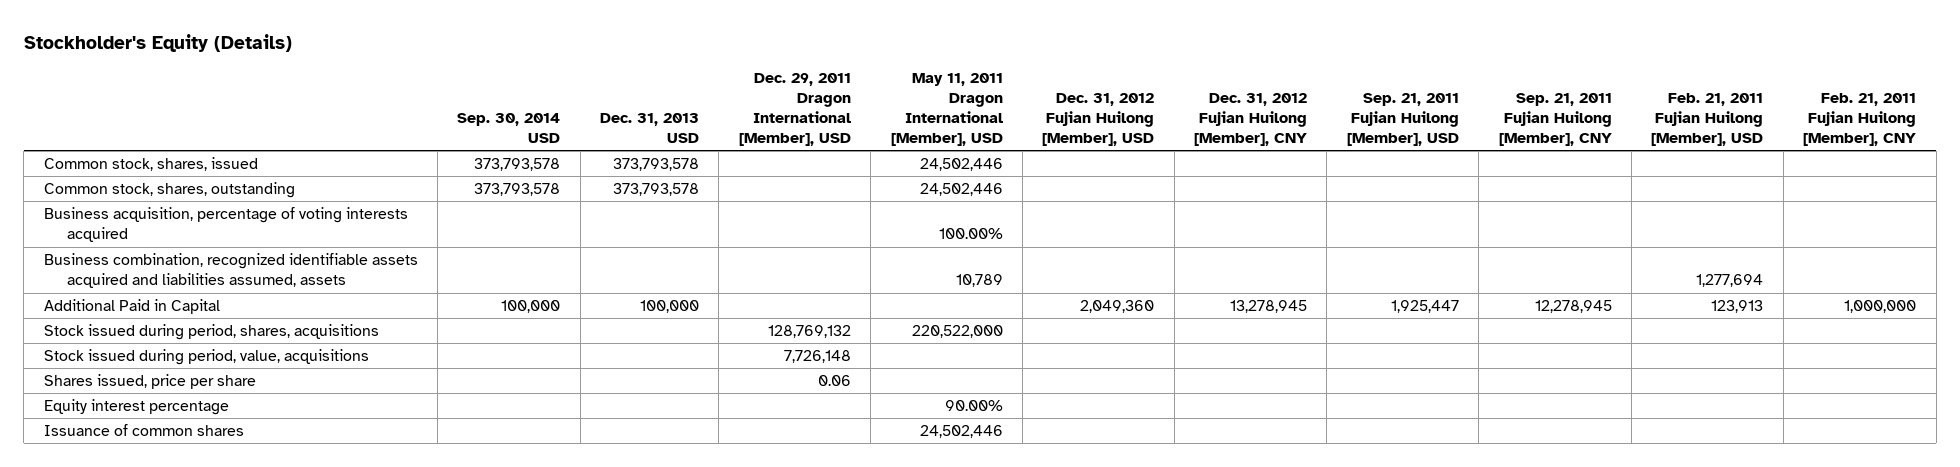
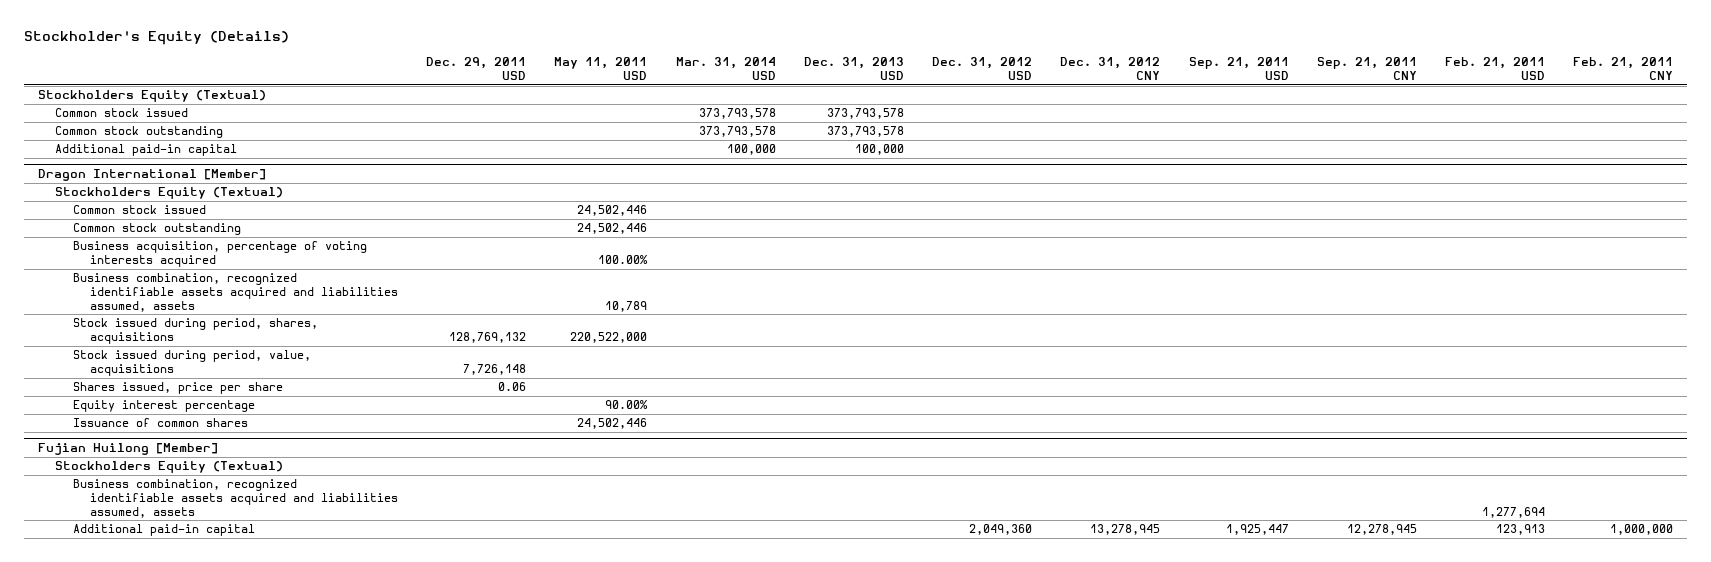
- | Sep. 30, 2014 USD | Dec. 31, 2013 USD | Dec. 29, 2011 Dragon International [Member], USD | May 11, 2011 Dragon International [Member], USD | Dec. 31, 2012 Fujian Huilong [Member], USD | Dec. 31, 2012 Fujian Huilong [Member], CNY | Sep. 21, 2011 Fujian Huilong [Member], USD | Sep. 21, 2011 Fujian Huilong [Member], CNY | Feb. 21, 2011 Fujian Huilong [Member], USD | Feb. 21, 2011 Fujian Huilong [Member], CNY
+ | Dec. 29, 2011 USD | May 11, 2011 USD | Mar. 31, 2014 USD | Dec. 31, 2013 USD | Dec. 31, 2012 USD | Dec. 31, 2012 CNY | Sep. 21, 2011 USD | Sep. 21, 2011 CNY | Feb. 21, 2011 USD | Feb. 21, 2011 CNY
- Common stock, shares, issued | 373,793,578 | 373,793,578 | | 24,502,446 | | | | | |
- Common stock, shares, outstanding | 373,793,578 | 373,793,578 | | 24,502,446 | | | | | |
- Business acquisition, percentage of voting interests acquired | | | | 100.00% | | | | | |
- Business combination, recognized identifiable assets acquired and liabilities assumed, assets | | | | 10,789 | | | | | 1,277,694 |
- Additional Paid in Capital | 100,000 | 100,000 | | | 2,049,360 | 13,278,945 | 1,925,447 | 12,278,945 | 123,913 | 1,000,000
- Stock issued during period, shares, acquisitions | | | 128,769,132 | 220,522,000 | | | | | |
- Stock issued during period, value, acquisitions | | | 7,726,148 | | | | | | |
- Shares issued, price per share | | | 0.06 | | | | | | |
- Equity interest percentage | | | | 90.00% | | | | | |
- Issuance of common shares | | | | 24,502,446 | | | | | |
+ Stockholders Equity (Textual)
+ Common stock issued | | | 373,793,578 | 373,793,578 | | | | | |
+ Common stock outstanding | | | 373,793,578 | 373,793,578 | | | | | |
+ Additional paid-in capital | | | 100,000 | 100,000 | | | | | |
+ Dragon International [Member]
+ Stockholders Equity (Textual)
+ Common stock issued | | 24,502,446 | | | | | | | |
+ Common stock outstanding | | 24,502,446 | | | | | | | |
+ Business acquisition, percentage of voting interests acquired | | 100.00% | | | | | | | |
+ Business combination, recognized identifiable assets acquired and liabilities assumed, assets | | 10,789 | | | | | | | |
+ Stock issued during period, shares, acquisitions | 128,769,132 | 220,522,000 | | | | | | | |
+ Stock issued during period, value, acquisitions | 7,726,148 | | | | | | | | |
+ Shares issued, price per share | 0.06 | | | | | | | | |
+ Equity interest percentage | | 90.00% | | | | | | | |
+ Issuance of common shares | | 24,502,446 | | | | | | | |
+ Fujian Huilong [Member]
+ Stockholders Equity (Textual)
+ Business combination, recognized identifiable assets acquired and liabilities assumed, assets | | | | | | | | | 1,277,694 |
+ Additional paid-in capital | | | | | 2,049,360 | 13,278,945 | 1,925,447 | 12,278,945 | 123,913 | 1,000,000

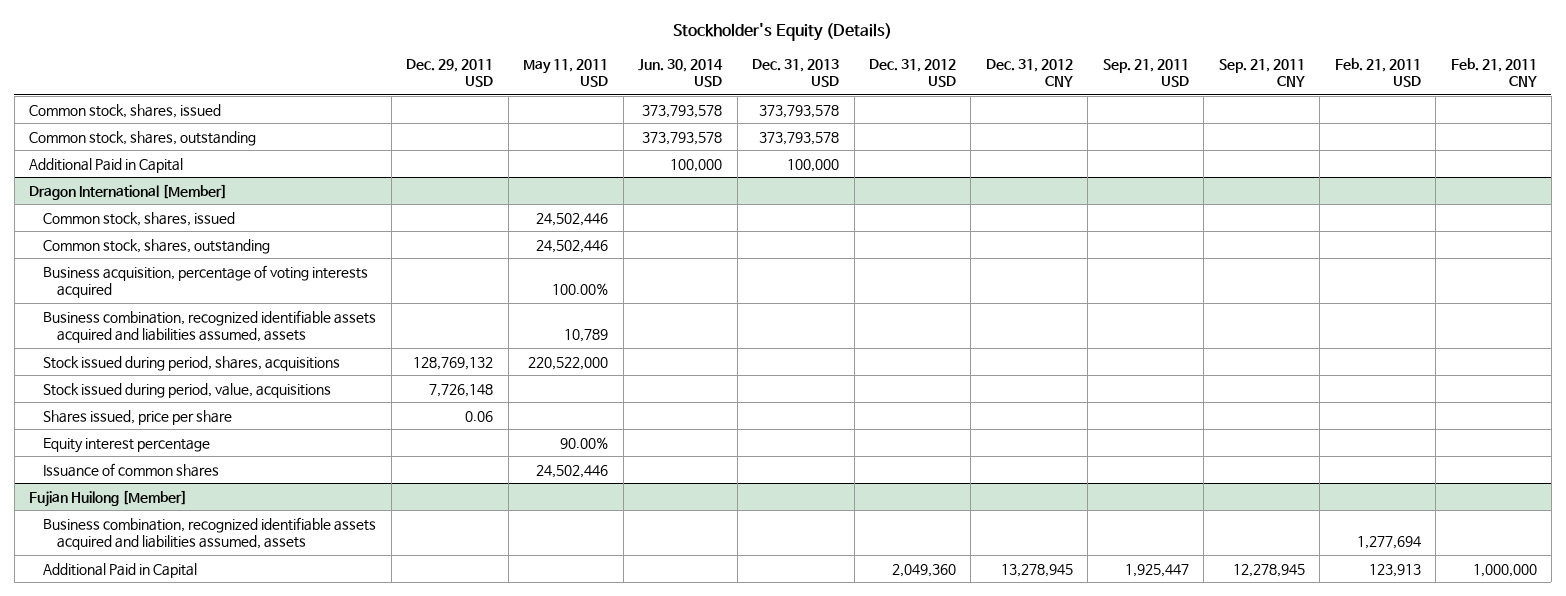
- | Dec. 29, 2011 USD | May 11, 2011 USD | Mar. 31, 2014 USD | Dec. 31, 2013 USD | Dec. 31, 2012 USD | Dec. 31, 2012 CNY | Sep. 21, 2011 USD | Sep. 21, 2011 CNY | Feb. 21, 2011 USD | Feb. 21, 2011 CNY
+ | Dec. 29, 2011 USD | May 11, 2011 USD | Jun. 30, 2014 USD | Dec. 31, 2013 USD | Dec. 31, 2012 USD | Dec. 31, 2012 CNY | Sep. 21, 2011 USD | Sep. 21, 2011 CNY | Feb. 21, 2011 USD | Feb. 21, 2011 CNY
- Stockholders Equity (Textual)
- Common stock issued | | | 373,793,578 | 373,793,578 | | | | | |
- Common stock outstanding | | | 373,793,578 | 373,793,578 | | | | | |
- Additional paid-in capital | | | 100,000 | 100,000 | | | | | |
+ Common stock, shares, issued | | | 373,793,578 | 373,793,578 | | | | | |
+ Common stock, shares, outstanding | | | 373,793,578 | 373,793,578 | | | | | |
+ Additional Paid in Capital | | | 100,000 | 100,000 | | | | | |
@ Dragon International [Member]
- Stockholders Equity (Textual)
- Common stock issued | | 24,502,446 | | | | | | | |
- Common stock outstanding | | 24,502,446 | | | | | | | |
+ Common stock, shares, issued | | 24,502,446 | | | | | | | |
+ Common stock, shares, outstanding | | 24,502,446 | | | | | | | |
@ Fujian Huilong [Member]
- Stockholders Equity (Textual)
- Additional paid-in capital | | | | | 2,049,360 | 13,278,945 | 1,925,447 | 12,278,945 | 123,913 | 1,000,000
+ Additional Paid in Capital | | | | | 2,049,360 | 13,278,945 | 1,925,447 | 12,278,945 | 123,913 | 1,000,000

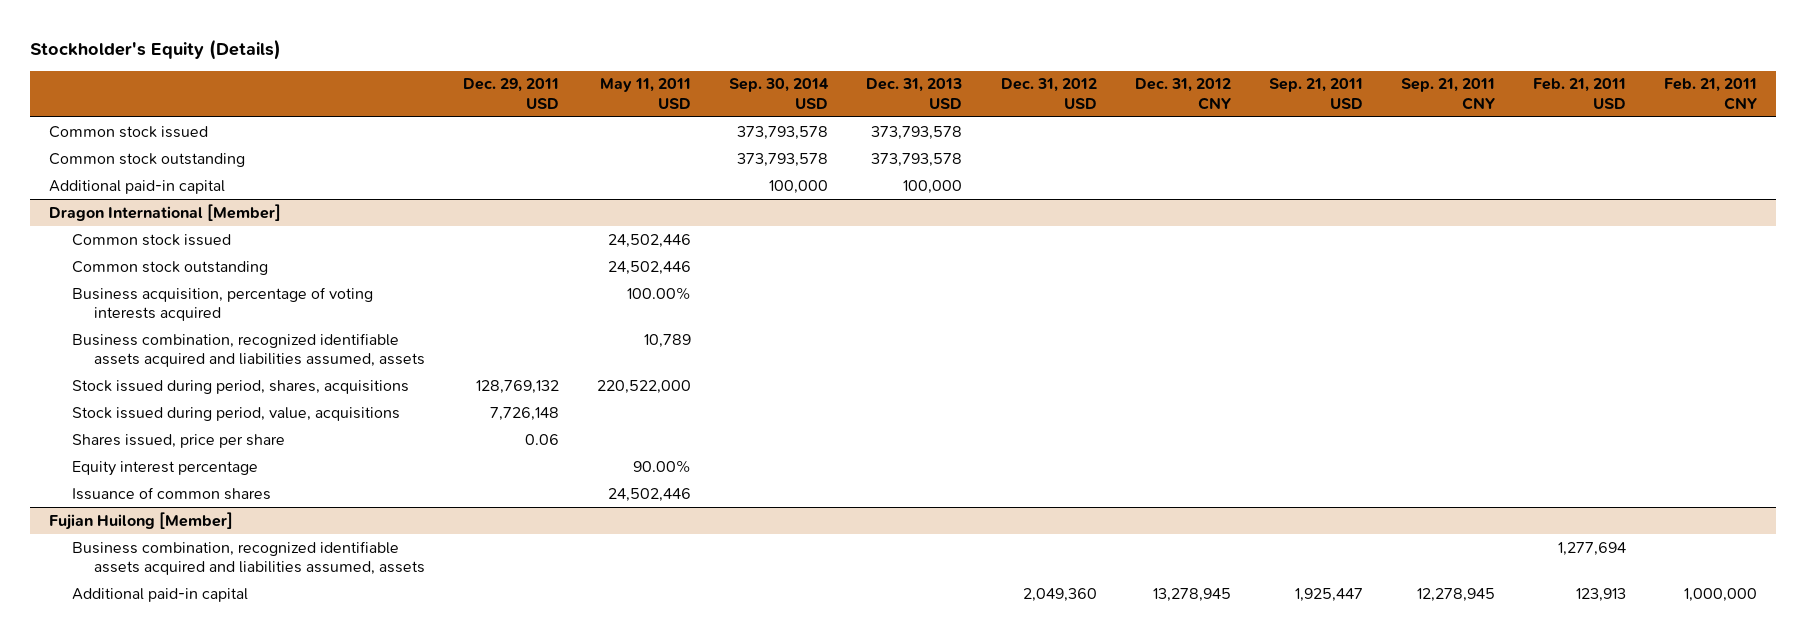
- | Dec. 29, 2011 USD | May 11, 2011 USD | Jun. 30, 2014 USD | Dec. 31, 2013 USD | Dec. 31, 2012 USD | Dec. 31, 2012 CNY | Sep. 21, 2011 USD | Sep. 21, 2011 CNY | Feb. 21, 2011 USD | Feb. 21, 2011 CNY
+ | Dec. 29, 2011 USD | May 11, 2011 USD | Sep. 30, 2014 USD | Dec. 31, 2013 USD | Dec. 31, 2012 USD | Dec. 31, 2012 CNY | Sep. 21, 2011 USD | Sep. 21, 2011 CNY | Feb. 21, 2011 USD | Feb. 21, 2011 CNY
- Common stock, shares, issued | | | 373,793,578 | 373,793,578 | | | | | |
- Common stock, shares, outstanding | | | 373,793,578 | 373,793,578 | | | | | |
- Additional Paid in Capital | | | 100,000 | 100,000 | | | | | |
+ Common stock issued | | | 373,793,578 | 373,793,578 | | | | | |
+ Common stock outstanding | | | 373,793,578 | 373,793,578 | | | | | |
+ Additional paid-in capital | | | 100,000 | 100,000 | | | | | |
@ Dragon International [Member]
- Common stock, shares, issued | | 24,502,446 | | | | | | | |
- Common stock, shares, outstanding | | 24,502,446 | | | | | | | |
+ Common stock issued | | 24,502,446 | | | | | | | |
+ Common stock outstanding | | 24,502,446 | | | | | | | |
@ Fujian Huilong [Member]
- Additional Paid in Capital | | | | | 2,049,360 | 13,278,945 | 1,925,447 | 12,278,945 | 123,913 | 1,000,000
+ Additional paid-in capital | | | | | 2,049,360 | 13,278,945 | 1,925,447 | 12,278,945 | 123,913 | 1,000,000

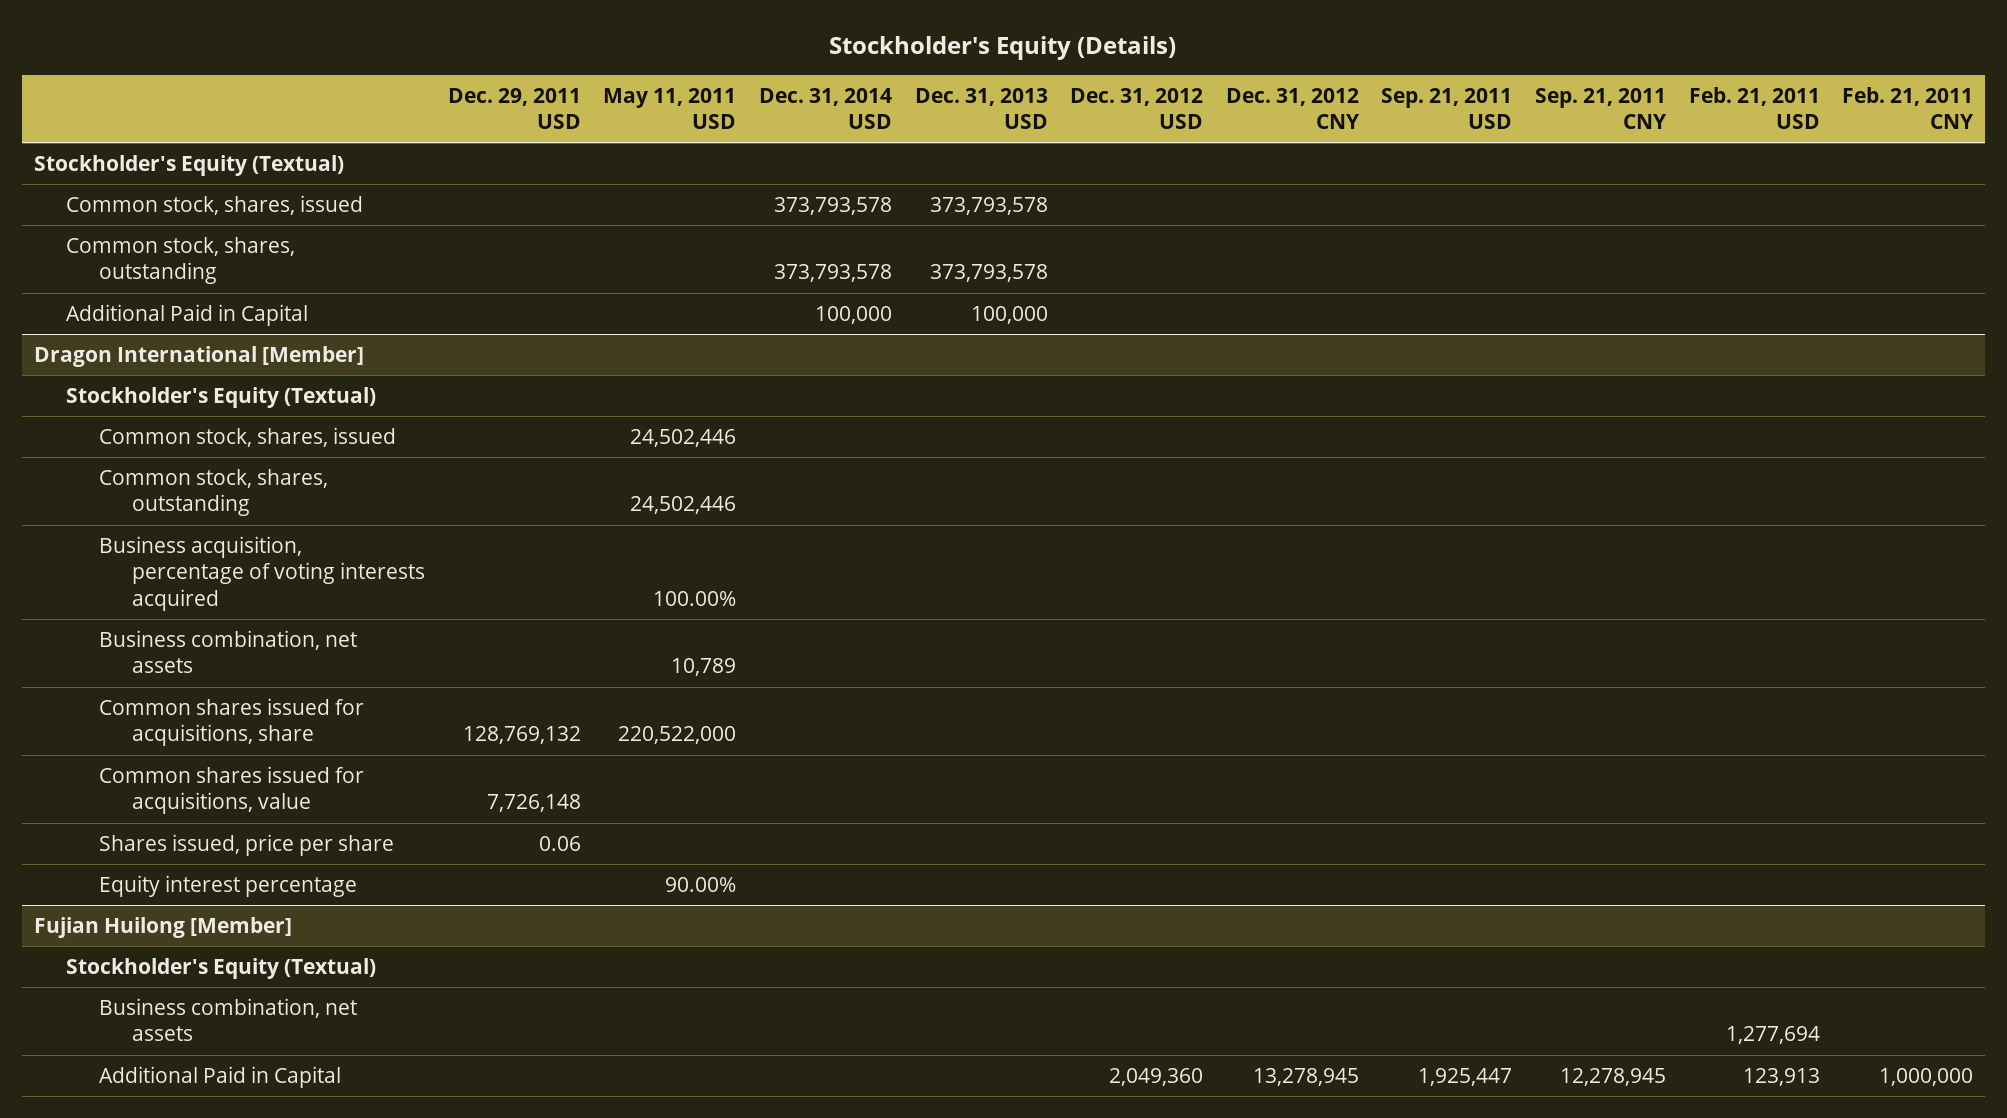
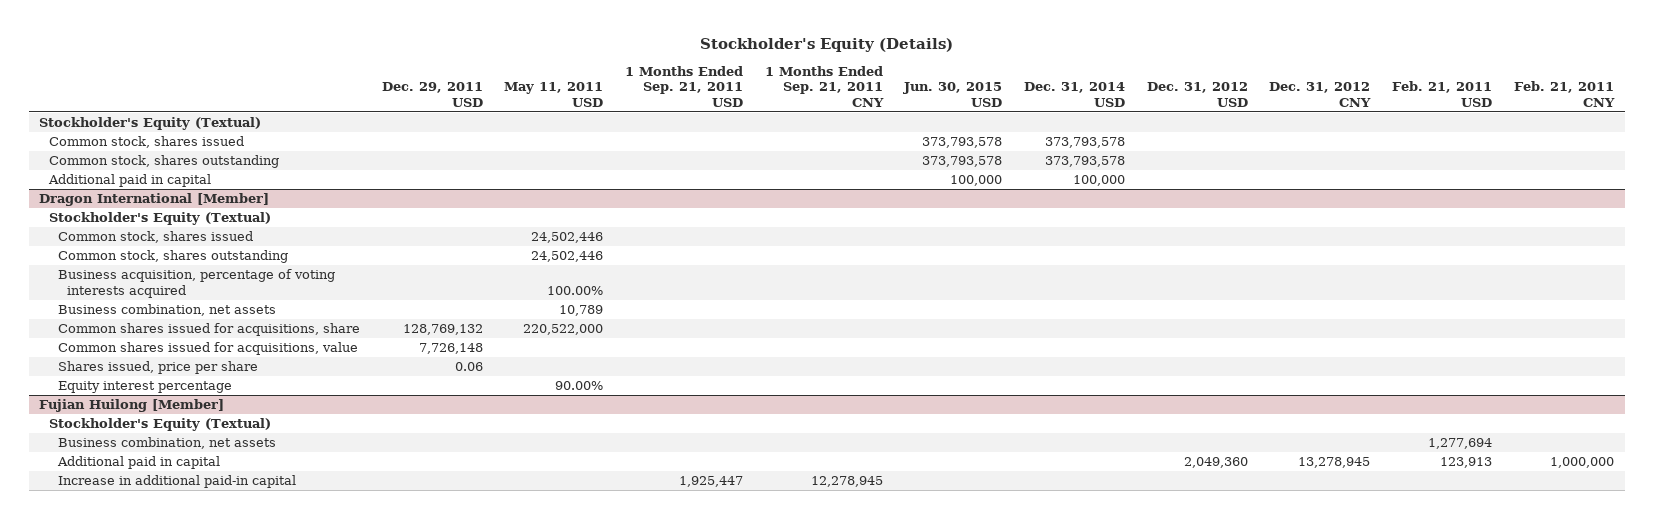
- | Dec. 29, 2011 USD | May 11, 2011 USD | Dec. 31, 2014 USD | Dec. 31, 2013 USD | Dec. 31, 2012 USD | Dec. 31, 2012 CNY | Sep. 21, 2011 USD | Sep. 21, 2011 CNY | Feb. 21, 2011 USD | Feb. 21, 2011 CNY
+ | Dec. 29, 2011 USD | May 11, 2011 USD | 1 Months Ended Sep. 21, 2011 USD | 1 Months Ended Sep. 21, 2011 CNY | Jun. 30, 2015 USD | Dec. 31, 2014 USD | Dec. 31, 2012 USD | Dec. 31, 2012 CNY | Feb. 21, 2011 USD | Feb. 21, 2011 CNY
- Common stock, shares, issued | | | 373,793,578 | 373,793,578 | | | | | |
- Common stock, shares, outstanding | | | 373,793,578 | 373,793,578 | | | | | |
- Additional Paid in Capital | | | 100,000 | 100,000 | | | | | |
+ Common stock, shares issued | | | | | 373,793,578 | 373,793,578 | | | |
+ Common stock, shares outstanding | | | | | 373,793,578 | 373,793,578 | | | |
+ Additional paid in capital | | | | | 100,000 | 100,000 | | | |
@ Dragon International [Member]
- Common stock, shares, issued | | 24,502,446 | | | | | | | |
- Common stock, shares, outstanding | | 24,502,446 | | | | | | | |
+ Common stock, shares issued | | 24,502,446 | | | | | | | |
+ Common stock, shares outstanding | | 24,502,446 | | | | | | | |
@ Fujian Huilong [Member]
- Additional Paid in Capital | | | | | 2,049,360 | 13,278,945 | 1,925,447 | 12,278,945 | 123,913 | 1,000,000
+ Additional paid in capital | | | | | | | 2,049,360 | 13,278,945 | 123,913 | 1,000,000
+ Increase in additional paid-in capital | | | 1,925,447 | 12,278,945 | | | | | |

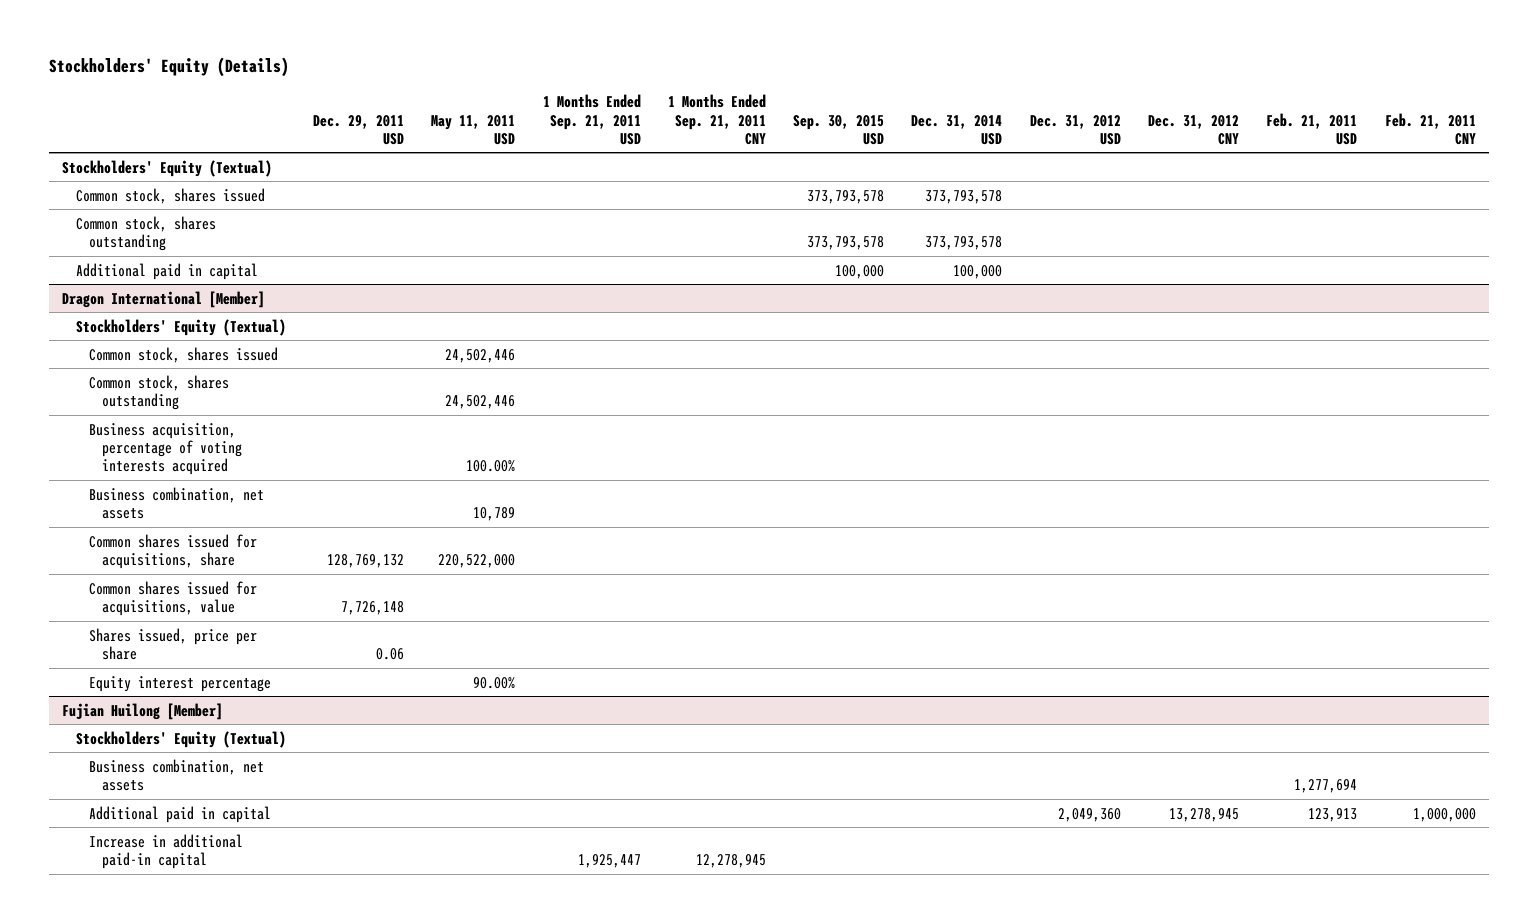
- Stockholder's Equity (Details)
+ Stockholders' Equity (Details)
- | Dec. 29, 2011 USD | May 11, 2011 USD | 1 Months Ended Sep. 21, 2011 USD | 1 Months Ended Sep. 21, 2011 CNY | Jun. 30, 2015 USD | Dec. 31, 2014 USD | Dec. 31, 2012 USD | Dec. 31, 2012 CNY | Feb. 21, 2011 USD | Feb. 21, 2011 CNY
+ | Dec. 29, 2011 USD | May 11, 2011 USD | 1 Months Ended Sep. 21, 2011 USD | 1 Months Ended Sep. 21, 2011 CNY | Sep. 30, 2015 USD | Dec. 31, 2014 USD | Dec. 31, 2012 USD | Dec. 31, 2012 CNY | Feb. 21, 2011 USD | Feb. 21, 2011 CNY
- Stockholder's Equity (Textual)
+ Stockholders' Equity (Textual)
@ Dragon International [Member]
- Stockholder's Equity (Textual)
+ Stockholders' Equity (Textual)
@ Fujian Huilong [Member]
- Stockholder's Equity (Textual)
+ Stockholders' Equity (Textual)

